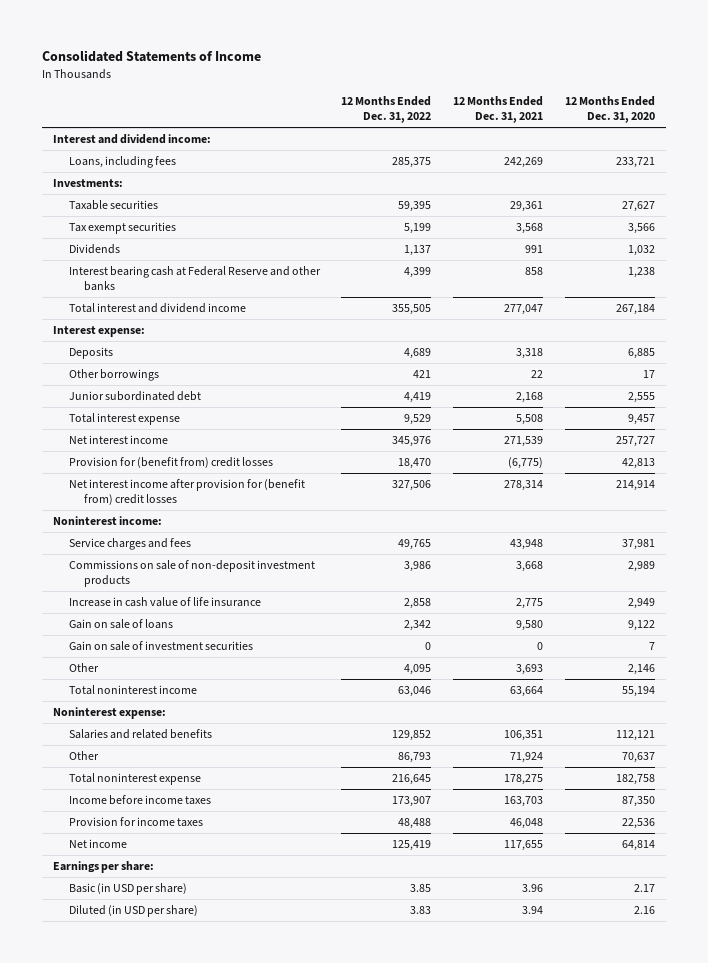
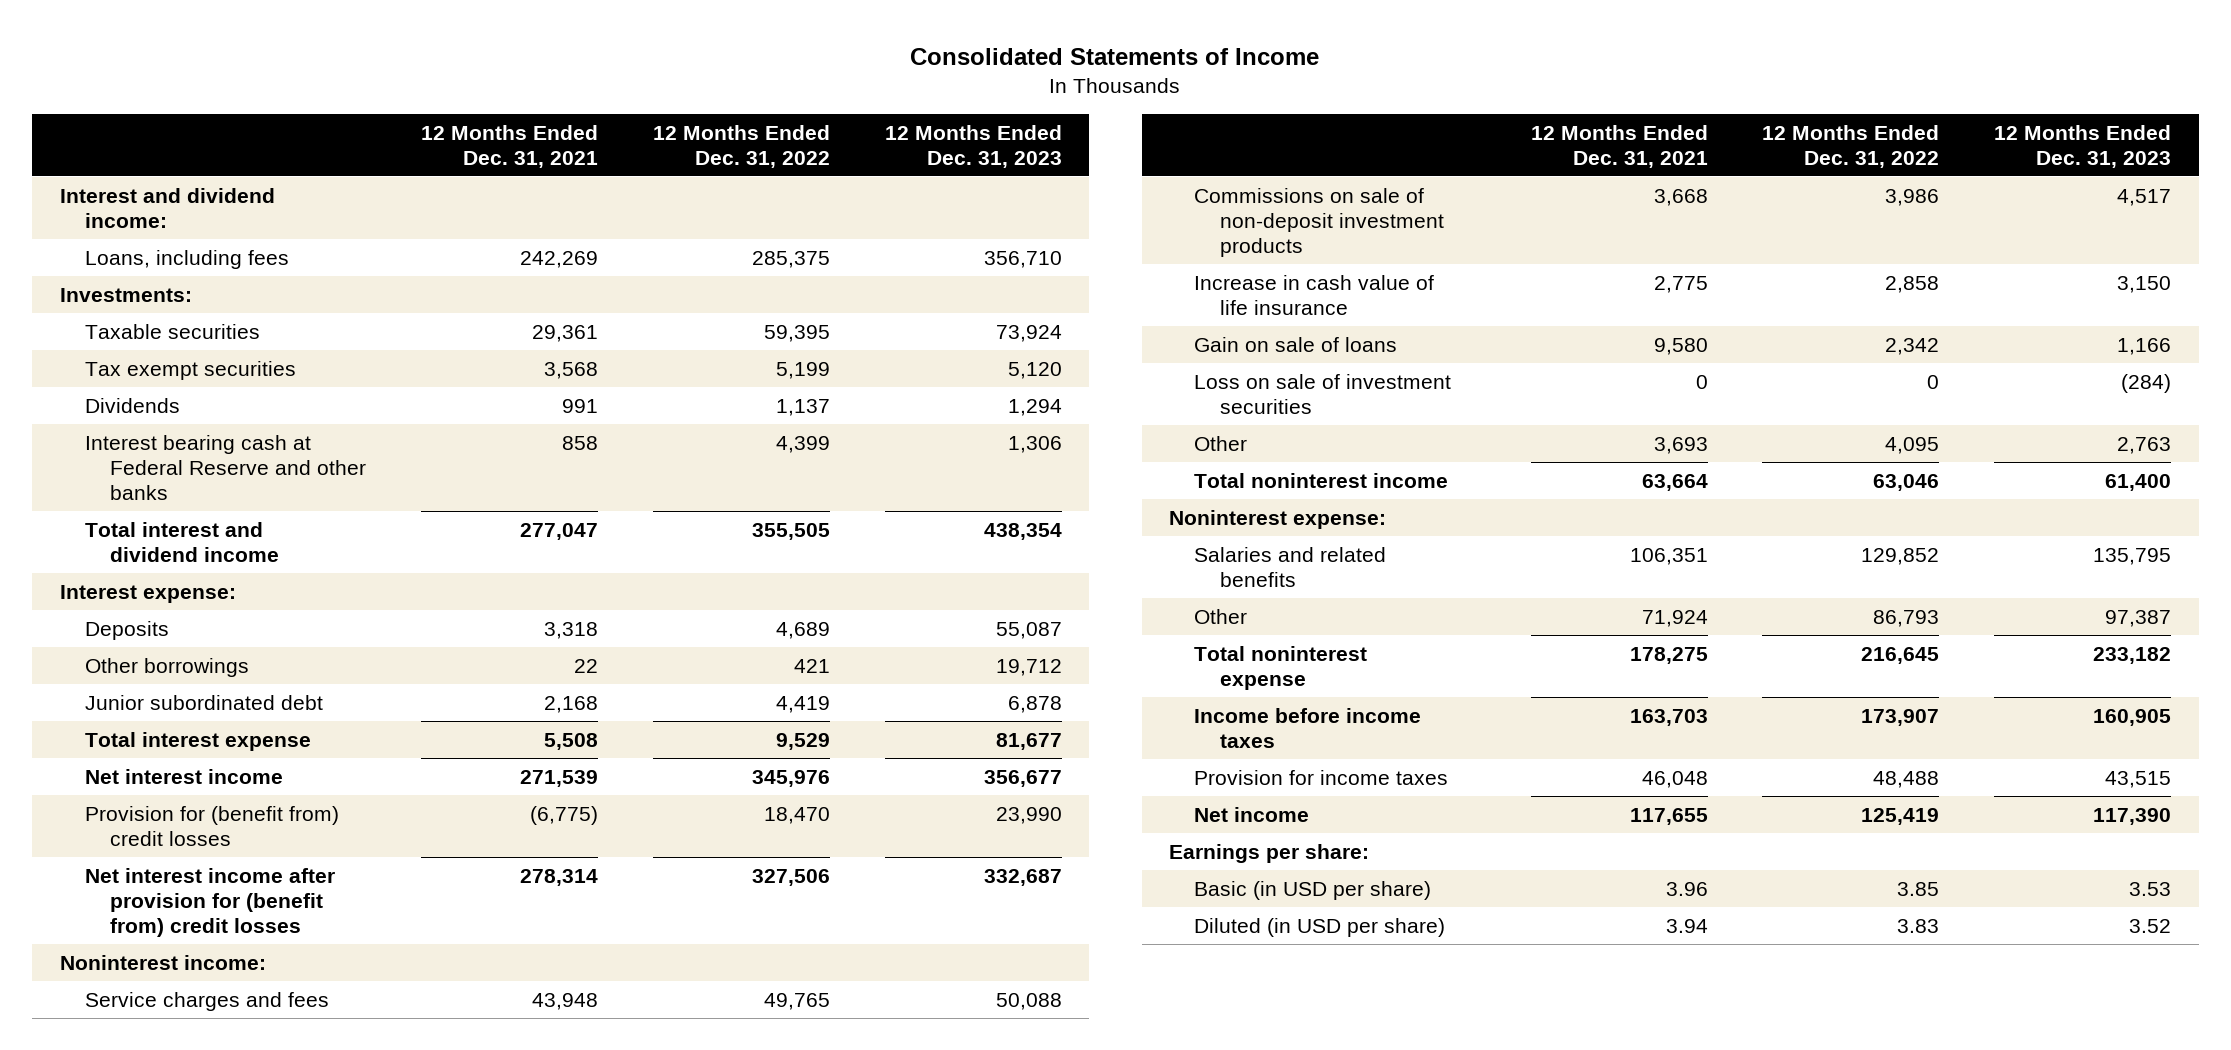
- | 12 Months Ended Dec. 31, 2022 | 12 Months Ended Dec. 31, 2021 | 12 Months Ended Dec. 31, 2020
+ | 12 Months Ended Dec. 31, 2021 | 12 Months Ended Dec. 31, 2022 | 12 Months Ended Dec. 31, 2023
- Gain on sale of investment securities | 0 | 0 | 7
+ Loss on sale of investment securities | 0 | 0 | (284)

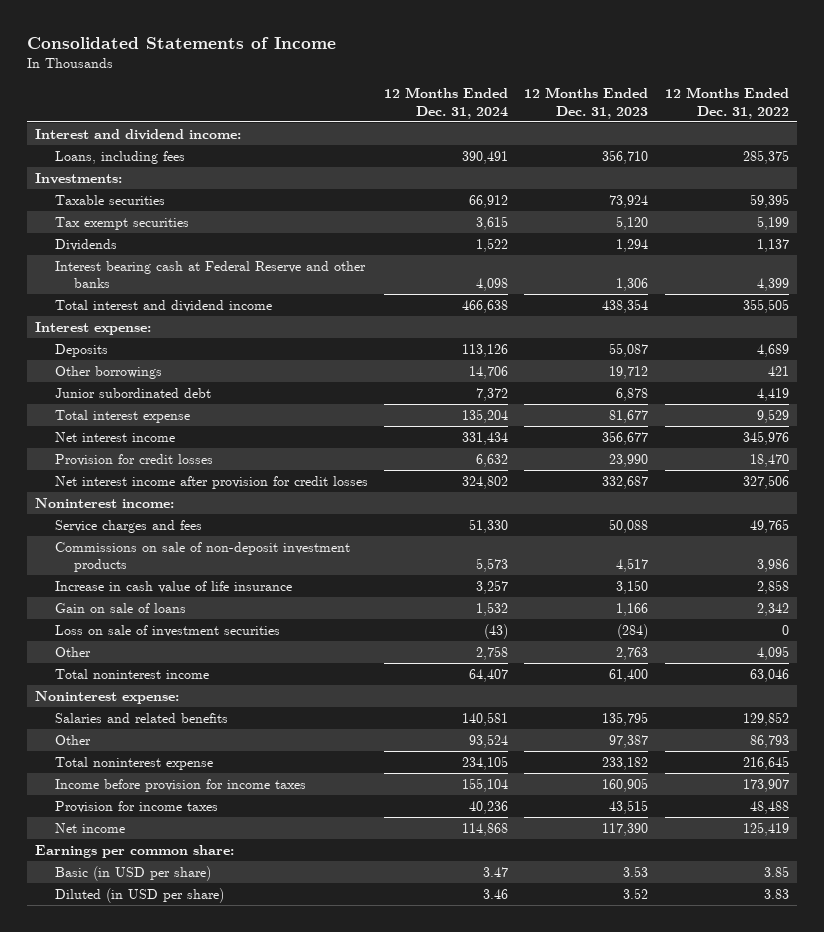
- | 12 Months Ended Dec. 31, 2021 | 12 Months Ended Dec. 31, 2022 | 12 Months Ended Dec. 31, 2023
+ | 12 Months Ended Dec. 31, 2024 | 12 Months Ended Dec. 31, 2023 | 12 Months Ended Dec. 31, 2022
- Provision for (benefit from) credit losses | (6,775) | 18,470 | 23,990
- Net interest income after provision for (benefit from) credit losses | 278,314 | 327,506 | 332,687
+ Provision for credit losses | 6,632 | 23,990 | 18,470
+ Net interest income after provision for credit losses | 324,802 | 332,687 | 327,506
- Income before income taxes | 163,703 | 173,907 | 160,905
+ Income before provision for income taxes | 155,104 | 160,905 | 173,907
- Earnings per share:
+ Earnings per common share:

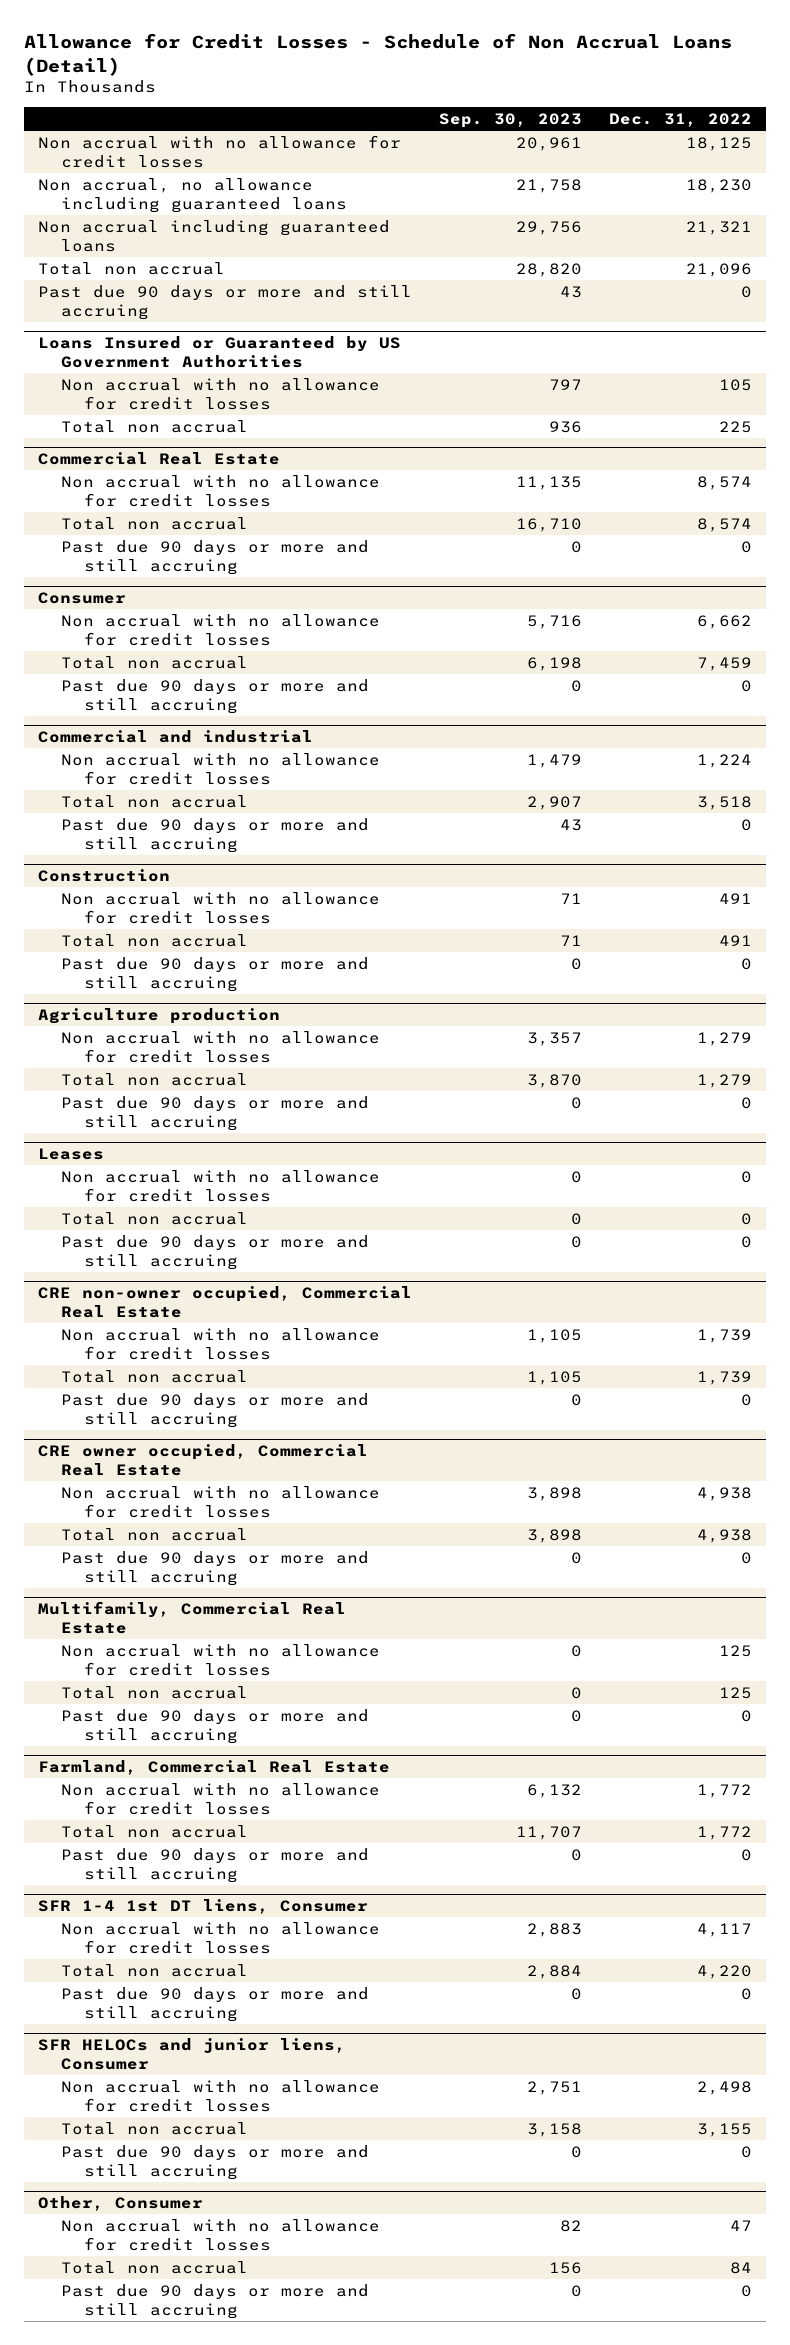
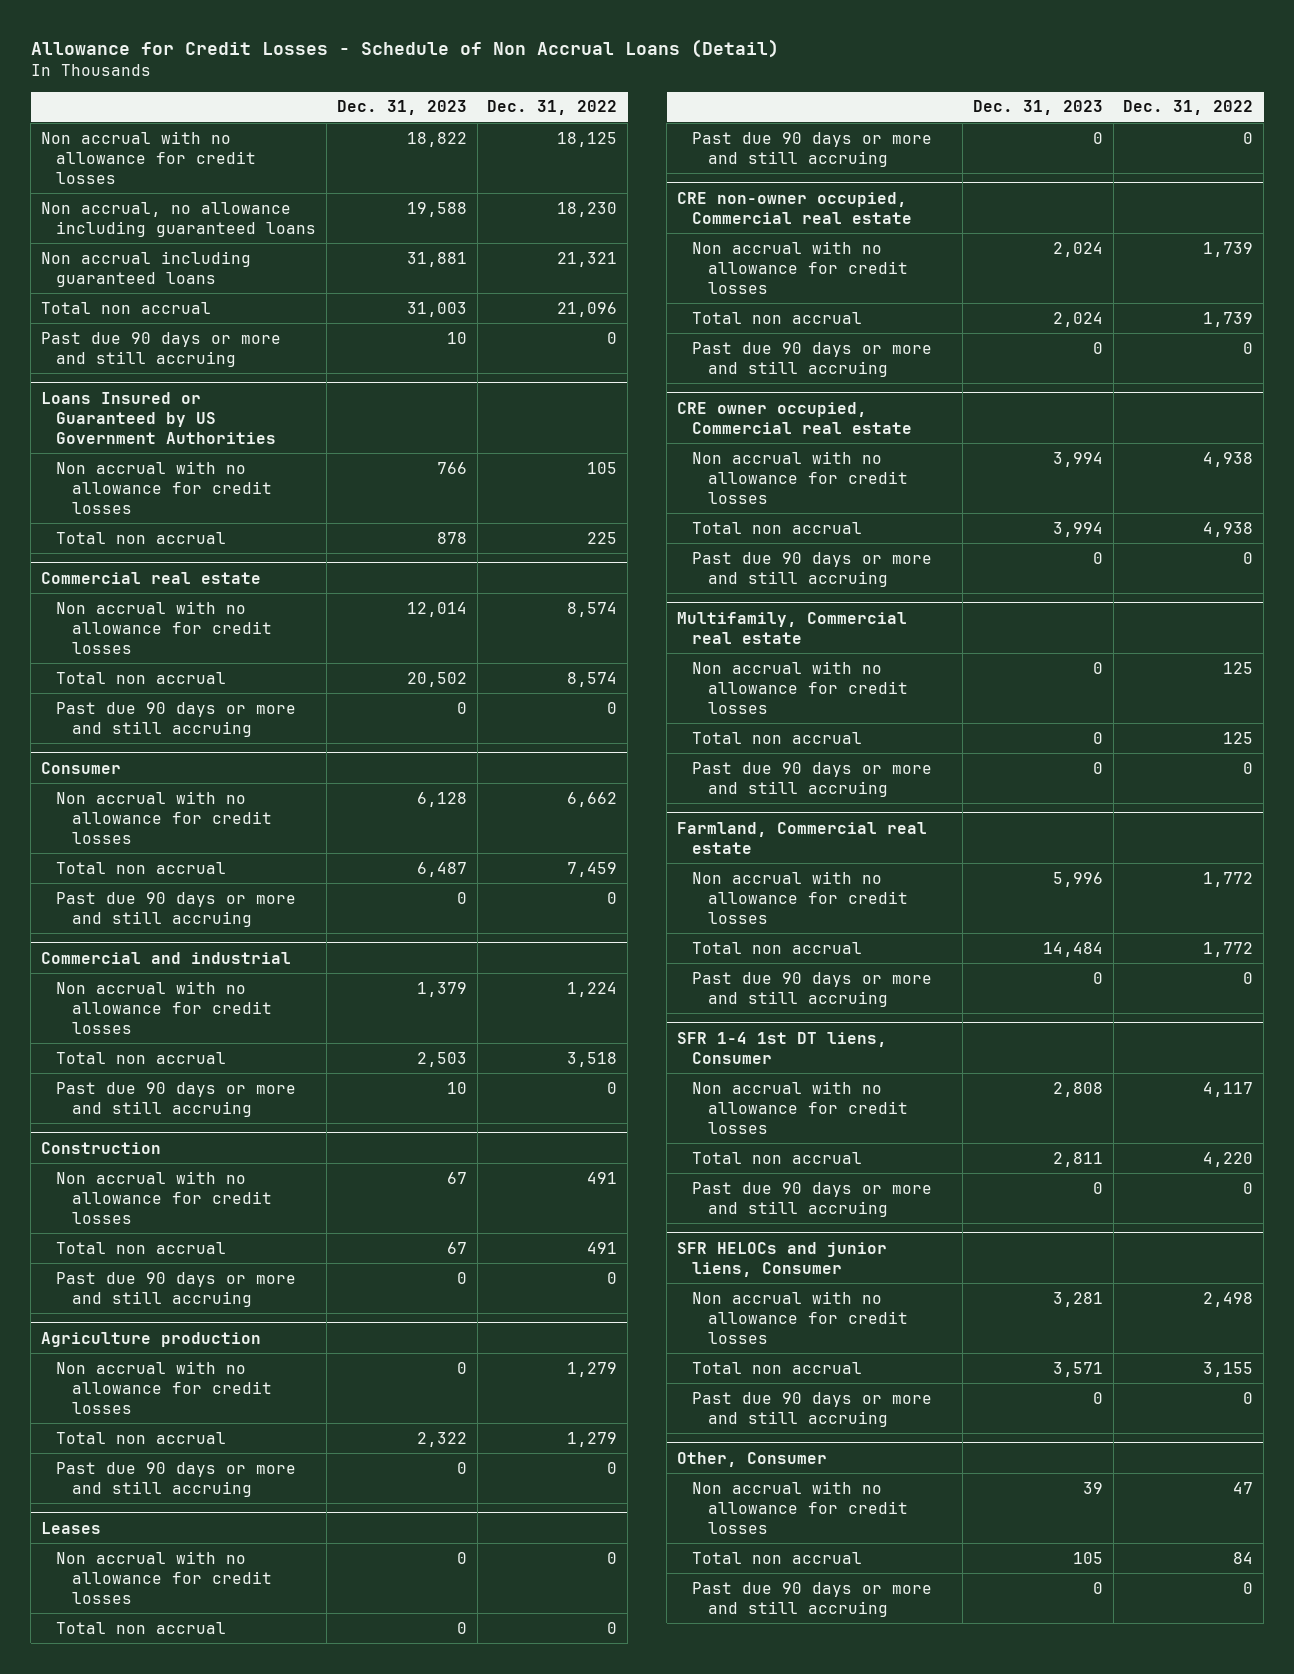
- | Sep. 30, 2023 | Dec. 31, 2022
+ | Dec. 31, 2023 | Dec. 31, 2022
- Commercial Real Estate
+ Commercial real estate
- CRE non-owner occupied, Commercial Real Estate
+ CRE non-owner occupied, Commercial real estate
- CRE owner occupied, Commercial Real Estate
+ CRE owner occupied, Commercial real estate
- Multifamily, Commercial Real Estate
+ Multifamily, Commercial real estate
- Farmland, Commercial Real Estate
+ Farmland, Commercial real estate

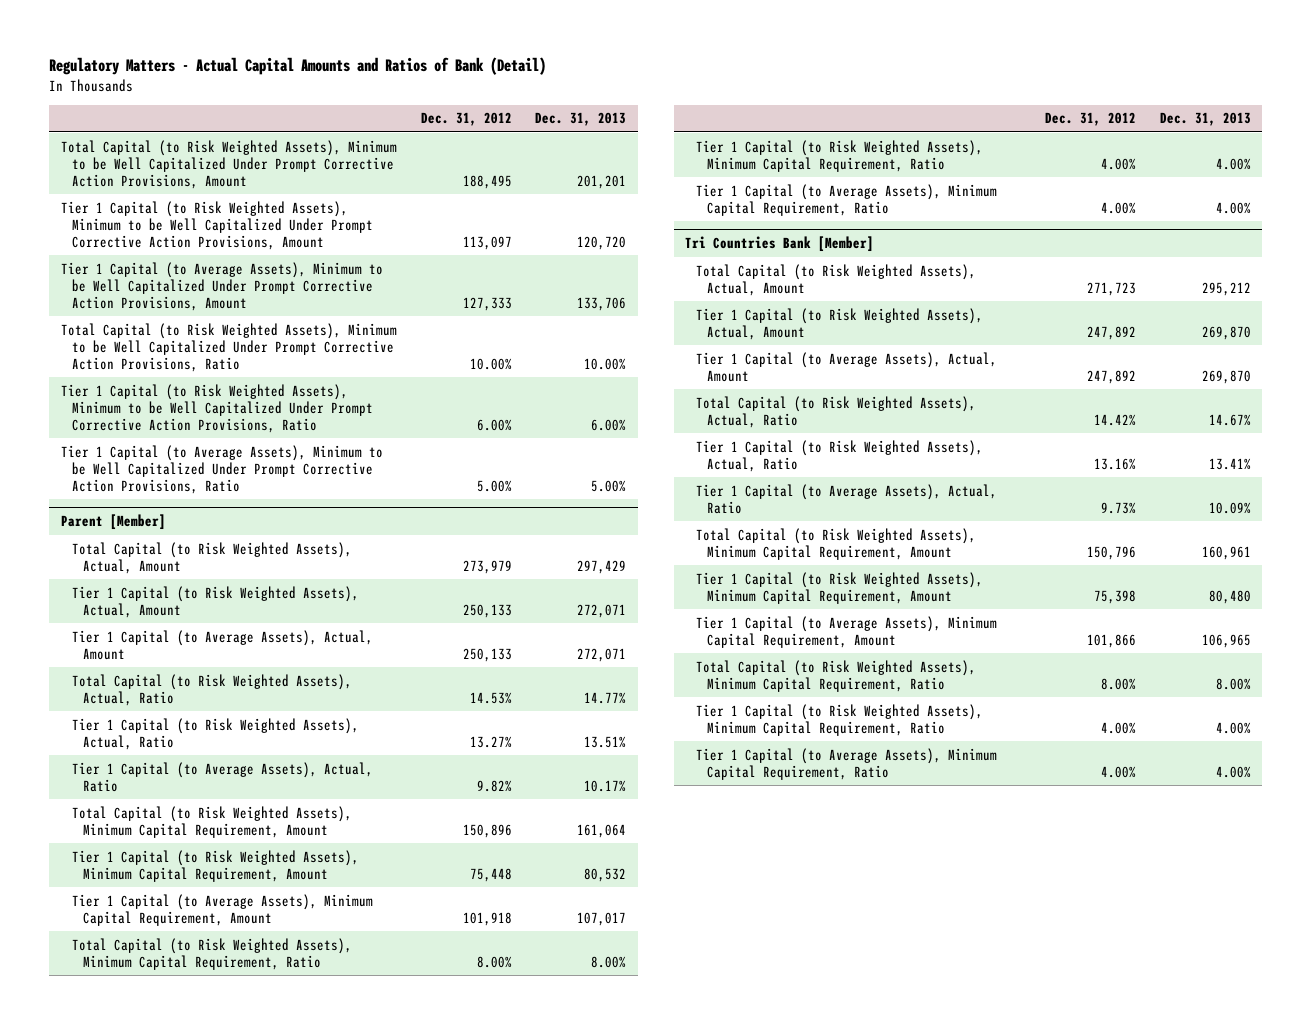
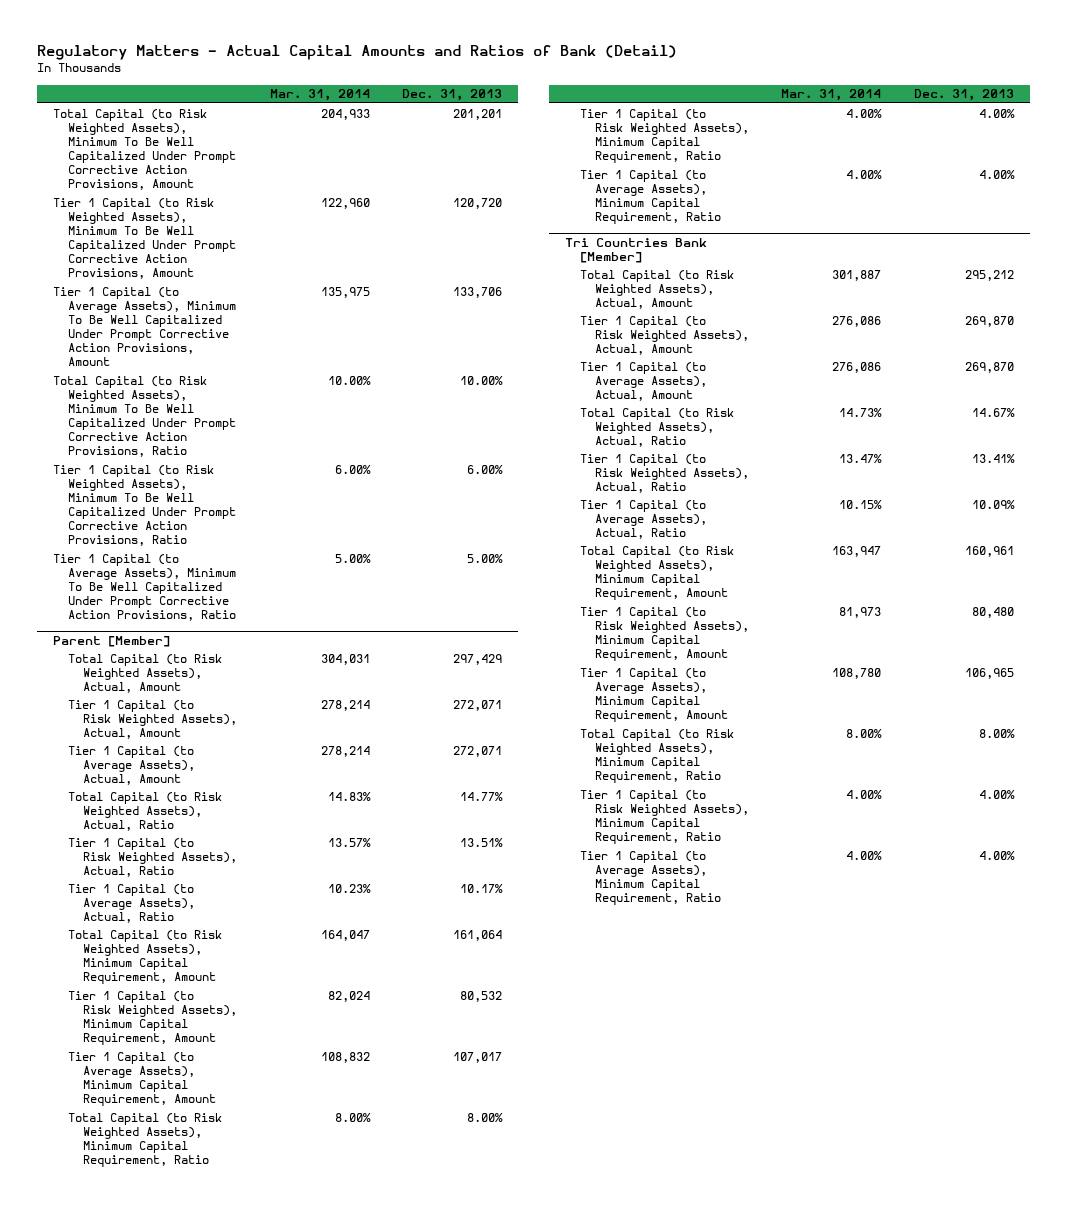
- | Dec. 31, 2012 | Dec. 31, 2013
+ | Mar. 31, 2014 | Dec. 31, 2013
- Total Capital (to Risk Weighted Assets), Minimum to be Well Capitalized Under Prompt Corrective Action Provisions, Amount | 188,495 | 201,201
- Tier 1 Capital (to Risk Weighted Assets), Minimum to be Well Capitalized Under Prompt Corrective Action Provisions, Amount | 113,097 | 120,720
- Tier 1 Capital (to Average Assets), Minimum to be Well Capitalized Under Prompt Corrective Action Provisions, Amount | 127,333 | 133,706
- Total Capital (to Risk Weighted Assets), Minimum to be Well Capitalized Under Prompt Corrective Action Provisions, Ratio | 10.00% | 10.00%
- Tier 1 Capital (to Risk Weighted Assets), Minimum to be Well Capitalized Under Prompt Corrective Action Provisions, Ratio | 6.00% | 6.00%
- Tier 1 Capital (to Average Assets), Minimum to be Well Capitalized Under Prompt Corrective Action Provisions, Ratio | 5.00% | 5.00%
+ Total Capital (to Risk Weighted Assets), Minimum To Be Well Capitalized Under Prompt Corrective Action Provisions, Amount | 204,933 | 201,201
+ Tier 1 Capital (to Risk Weighted Assets), Minimum To Be Well Capitalized Under Prompt Corrective Action Provisions, Amount | 122,960 | 120,720
+ Tier 1 Capital (to Average Assets), Minimum To Be Well Capitalized Under Prompt Corrective Action Provisions, Amount | 135,975 | 133,706
+ Total Capital (to Risk Weighted Assets), Minimum To Be Well Capitalized Under Prompt Corrective Action Provisions, Ratio | 10.00% | 10.00%
+ Tier 1 Capital (to Risk Weighted Assets), Minimum To Be Well Capitalized Under Prompt Corrective Action Provisions, Ratio | 6.00% | 6.00%
+ Tier 1 Capital (to Average Assets), Minimum To Be Well Capitalized Under Prompt Corrective Action Provisions, Ratio | 5.00% | 5.00%

